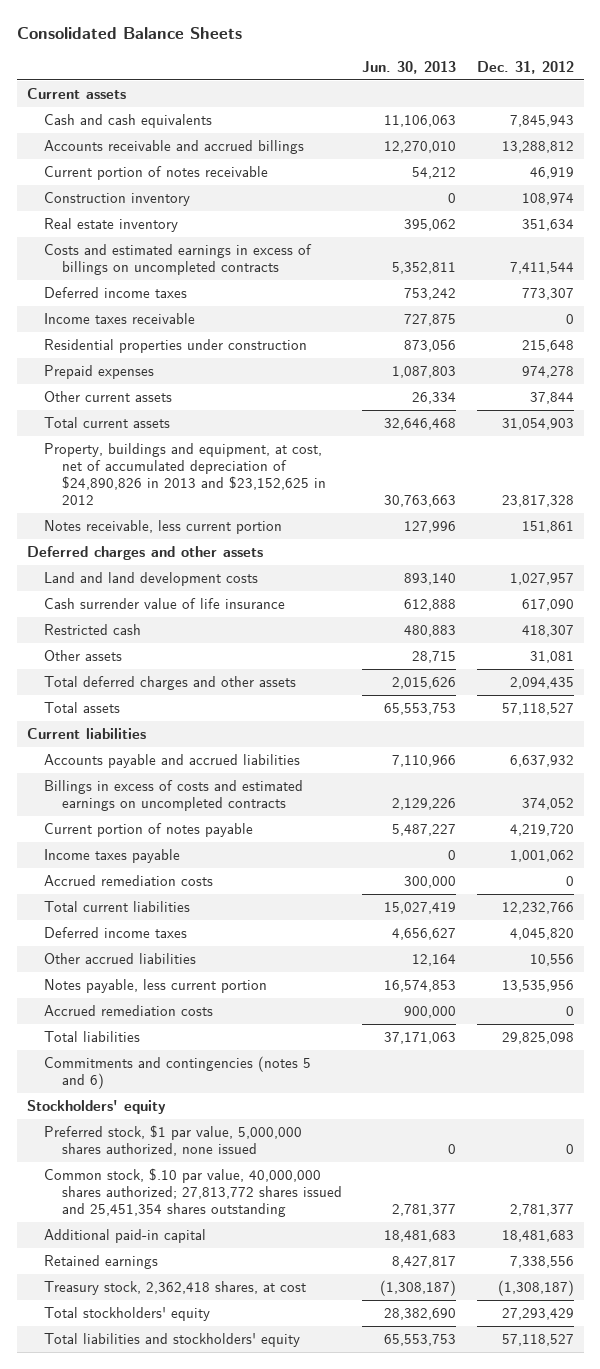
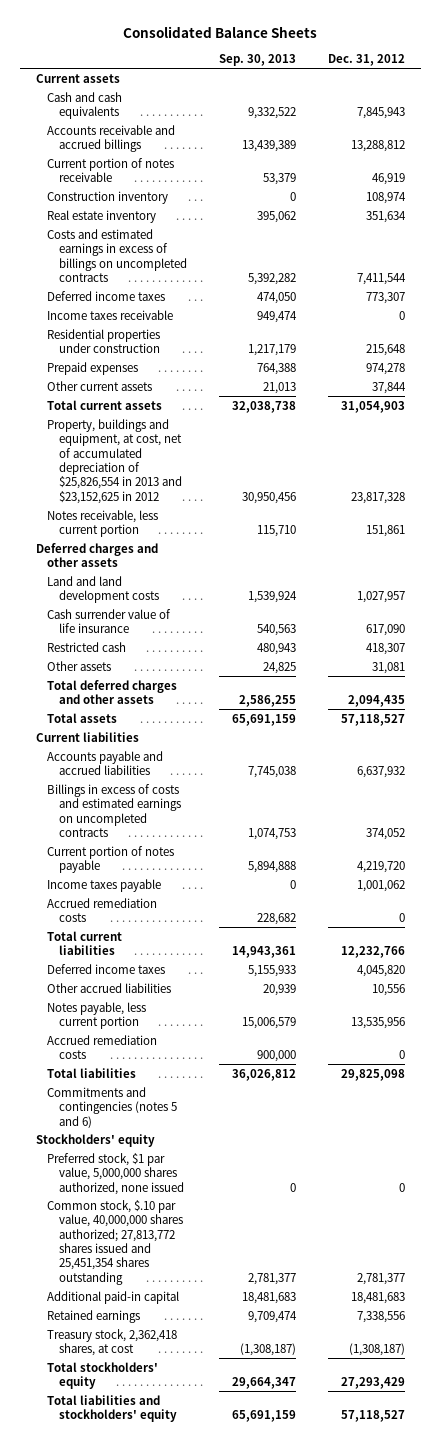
- | Jun. 30, 2013 | Dec. 31, 2012
+ | Sep. 30, 2013 | Dec. 31, 2012
- Property, buildings and equipment, at cost, net of accumulated depreciation of $24,890,826 in 2013 and $23,152,625 in 2012 | 30,763,663 | 23,817,328
+ Property, buildings and equipment, at cost, net of accumulated depreciation of $25,826,554 in 2013 and $23,152,625 in 2012 | 30,950,456 | 23,817,328

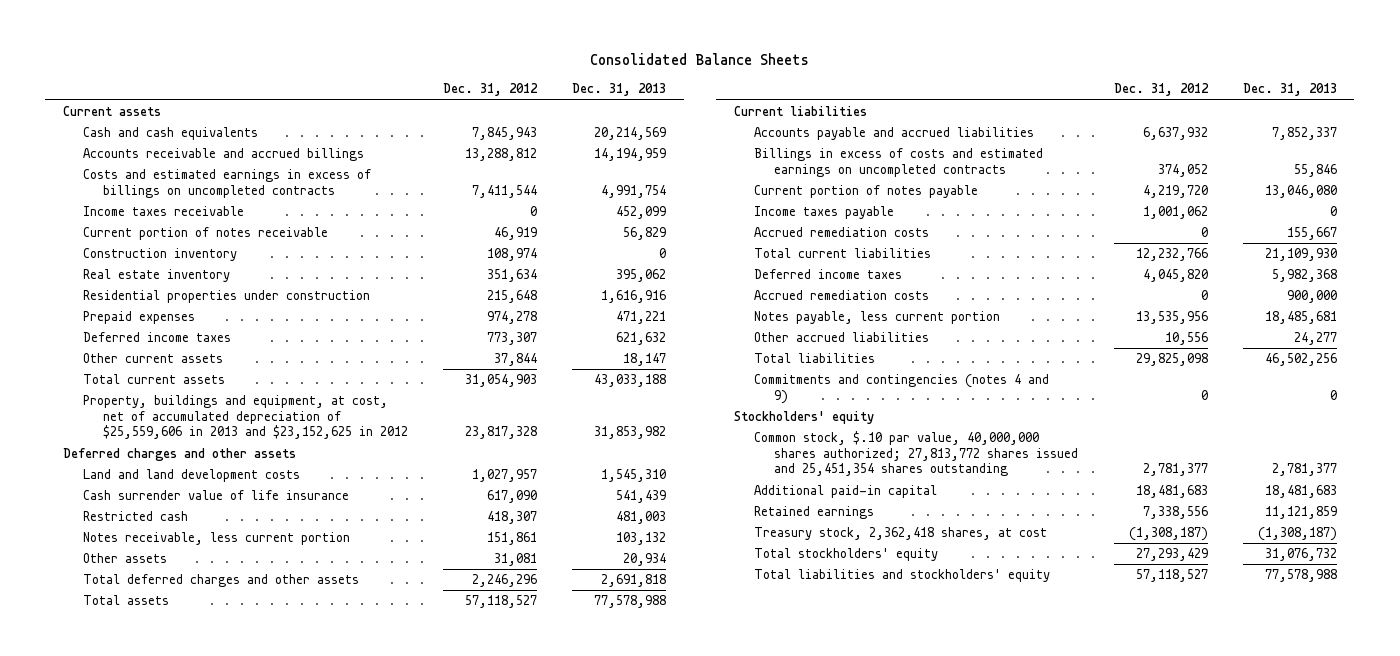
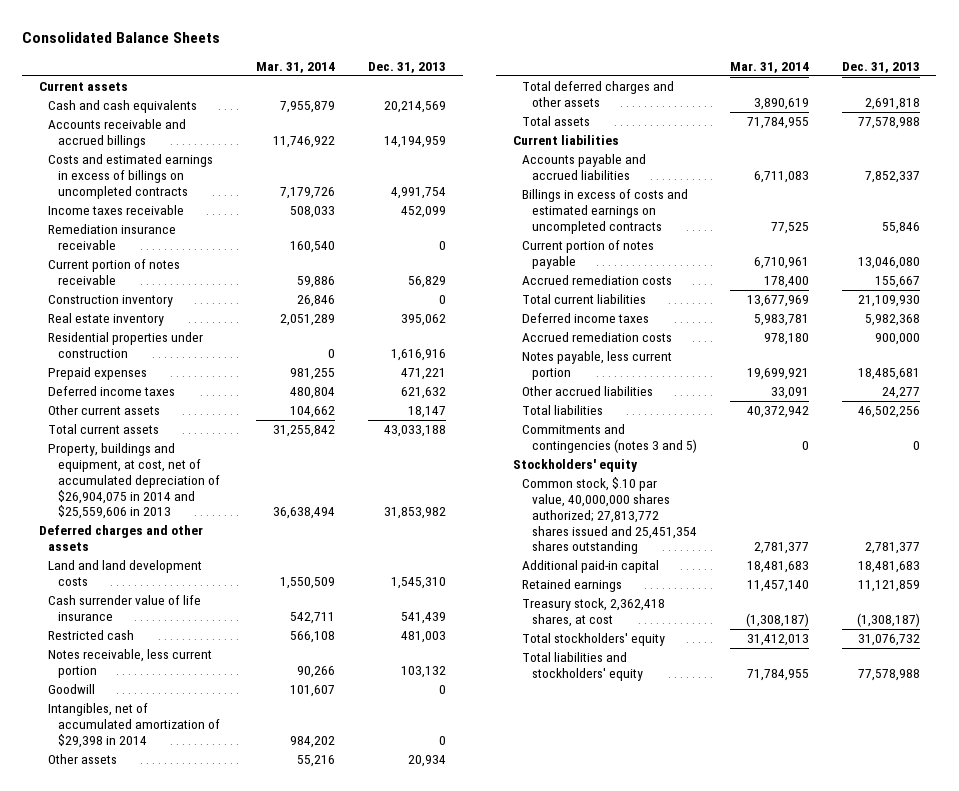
- | Dec. 31, 2012 | Dec. 31, 2013
+ | Mar. 31, 2014 | Dec. 31, 2013
+ Remediation insurance receivable | 160,540 | 0
- Property, buildings and equipment, at cost, net of accumulated depreciation of $25,559,606 in 2013 and $23,152,625 in 2012 | 23,817,328 | 31,853,982
+ Property, buildings and equipment, at cost, net of accumulated depreciation of $26,904,075 in 2014 and $25,559,606 in 2013 | 36,638,494 | 31,853,982
+ Goodwill | 101,607 | 0
+ Intangibles, net of accumulated amortization of $29,398 in 2014 | 984,202 | 0
- Income taxes payable | 1,001,062 | 0
- Commitments and contingencies (notes 4 and 9) | 0 | 0
+ Commitments and contingencies (notes 3 and 5) | 0 | 0

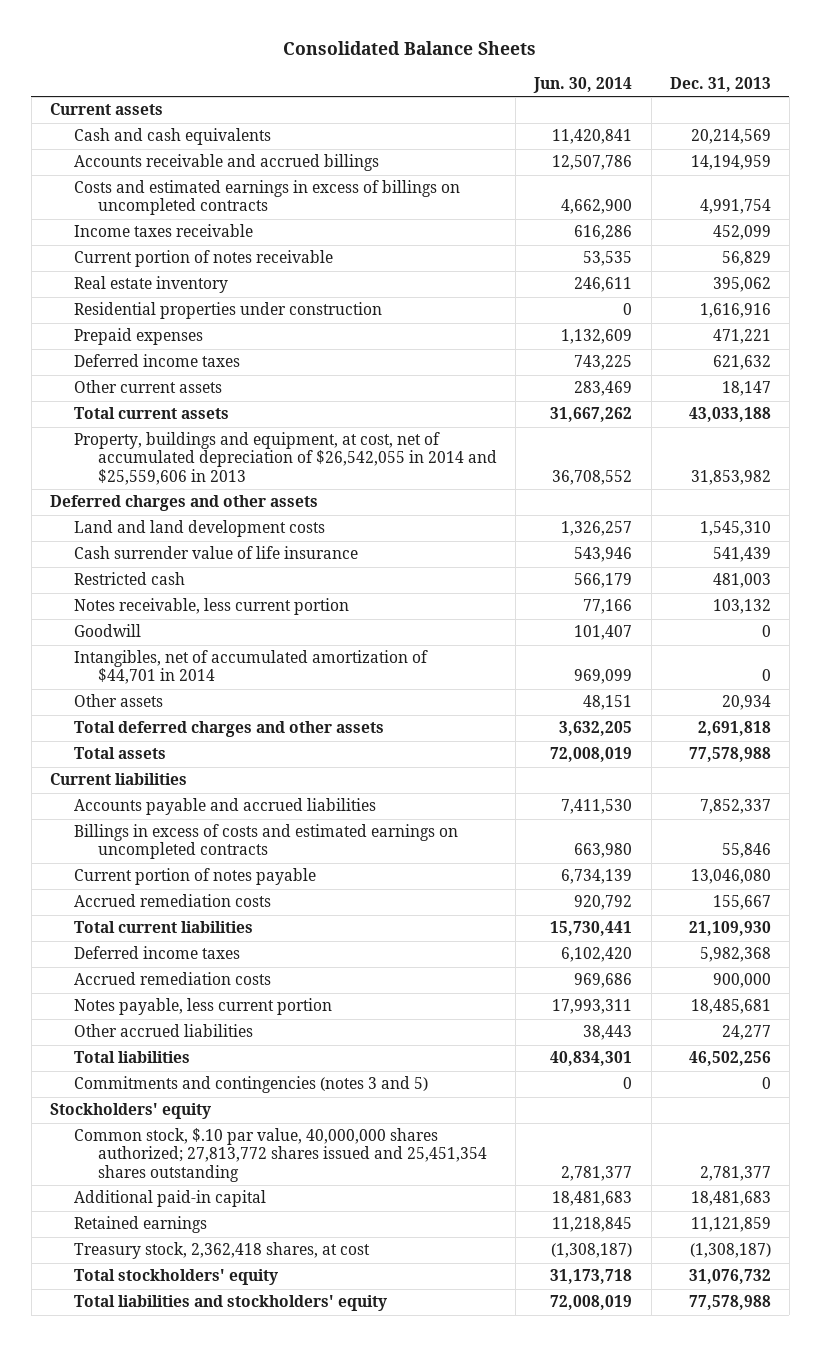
- | Mar. 31, 2014 | Dec. 31, 2013
+ | Jun. 30, 2014 | Dec. 31, 2013
- Remediation insurance receivable | 160,540 | 0
- Construction inventory | 26,846 | 0
- Property, buildings and equipment, at cost, net of accumulated depreciation of $26,904,075 in 2014 and $25,559,606 in 2013 | 36,638,494 | 31,853,982
+ Property, buildings and equipment, at cost, net of accumulated depreciation of $26,542,055 in 2014 and $25,559,606 in 2013 | 36,708,552 | 31,853,982
- Intangibles, net of accumulated amortization of $29,398 in 2014 | 984,202 | 0
+ Intangibles, net of accumulated amortization of $44,701 in 2014 | 969,099 | 0

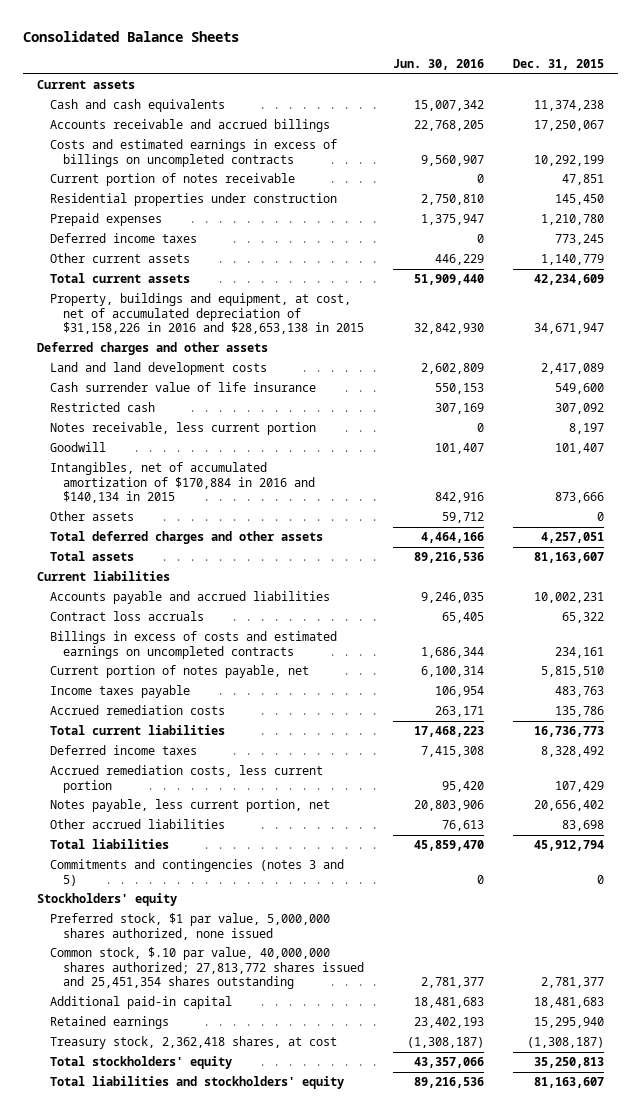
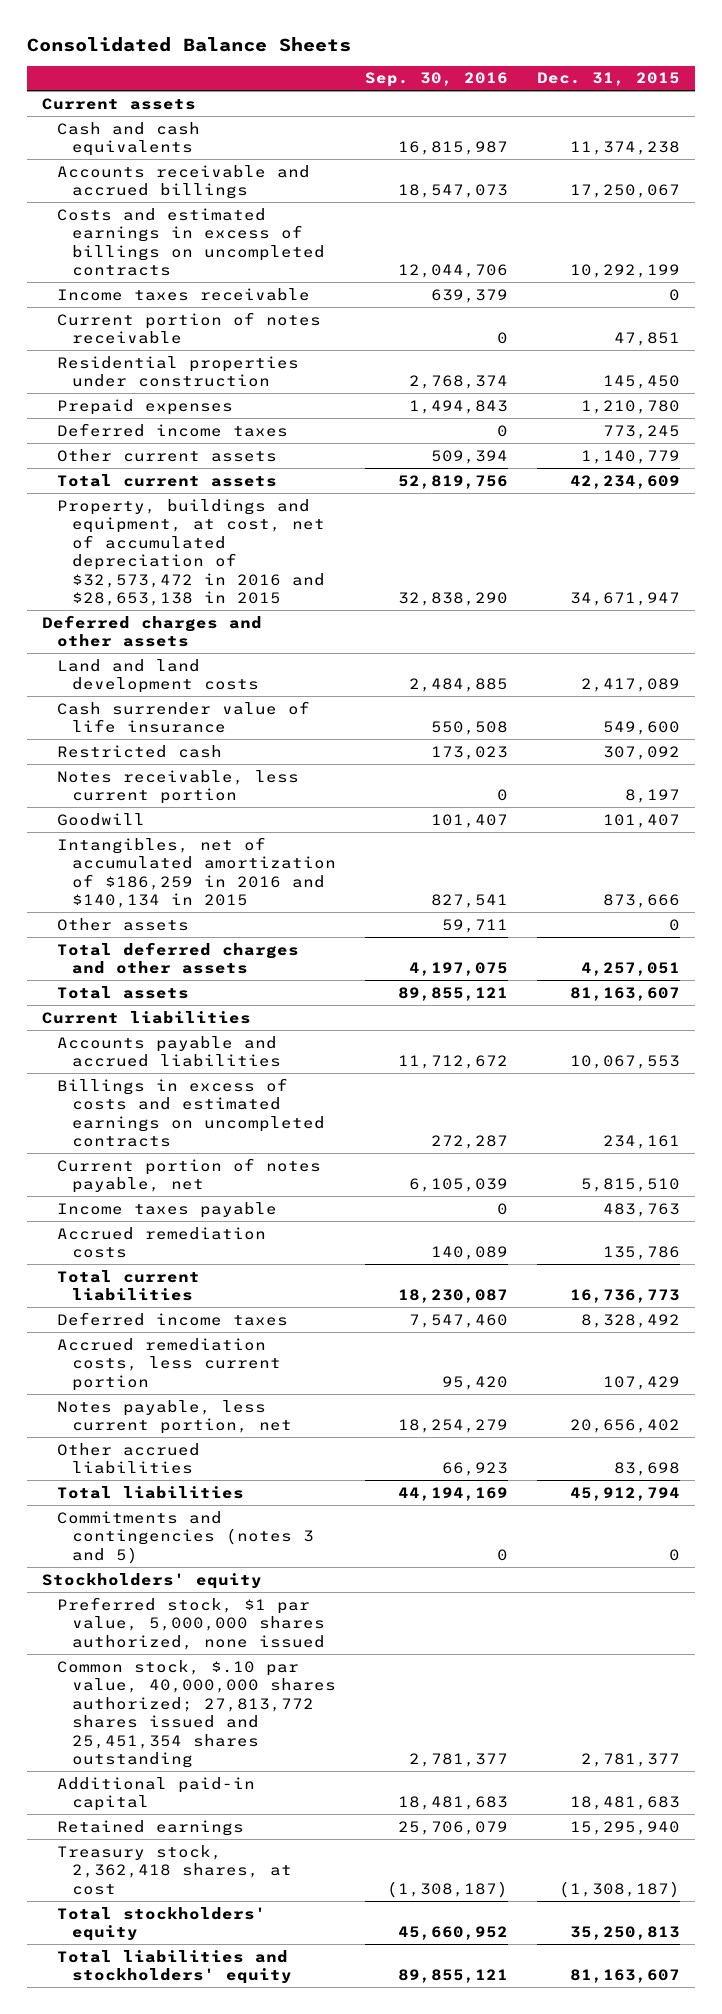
- | Jun. 30, 2016 | Dec. 31, 2015
+ | Sep. 30, 2016 | Dec. 31, 2015
+ Income taxes receivable | 639,379 | 0
- Property, buildings and equipment, at cost, net of accumulated depreciation of $31,158,226 in 2016 and $28,653,138 in 2015 | 32,842,930 | 34,671,947
+ Property, buildings and equipment, at cost, net of accumulated depreciation of $32,573,472 in 2016 and $28,653,138 in 2015 | 32,838,290 | 34,671,947
- Intangibles, net of accumulated amortization of $170,884 in 2016 and $140,134 in 2015 | 842,916 | 873,666
+ Intangibles, net of accumulated amortization of $186,259 in 2016 and $140,134 in 2015 | 827,541 | 873,666
- Accounts payable and accrued liabilities | 9,246,035 | 10,002,231
- Contract loss accruals | 65,405 | 65,322
+ Accounts payable and accrued liabilities | 11,712,672 | 10,067,553

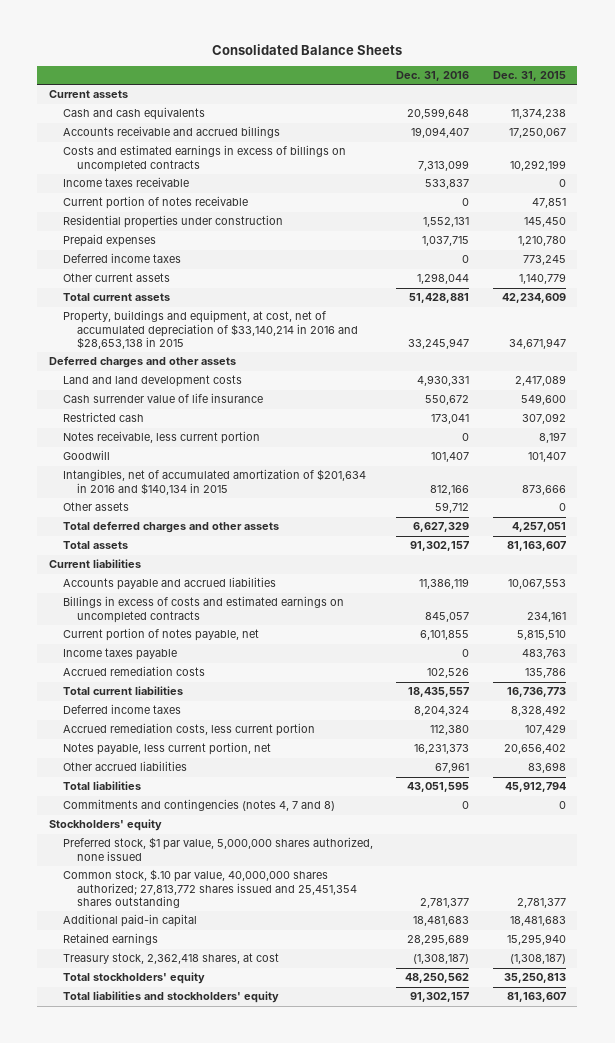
- | Sep. 30, 2016 | Dec. 31, 2015
+ | Dec. 31, 2016 | Dec. 31, 2015
- Property, buildings and equipment, at cost, net of accumulated depreciation of $32,573,472 in 2016 and $28,653,138 in 2015 | 32,838,290 | 34,671,947
+ Property, buildings and equipment, at cost, net of accumulated depreciation of $33,140,214 in 2016 and $28,653,138 in 2015 | 33,245,947 | 34,671,947
- Intangibles, net of accumulated amortization of $186,259 in 2016 and $140,134 in 2015 | 827,541 | 873,666
+ Intangibles, net of accumulated amortization of $201,634 in 2016 and $140,134 in 2015 | 812,166 | 873,666
- Commitments and contingencies (notes 3 and 5) | 0 | 0
+ Commitments and contingencies (notes 4, 7 and 8) | 0 | 0

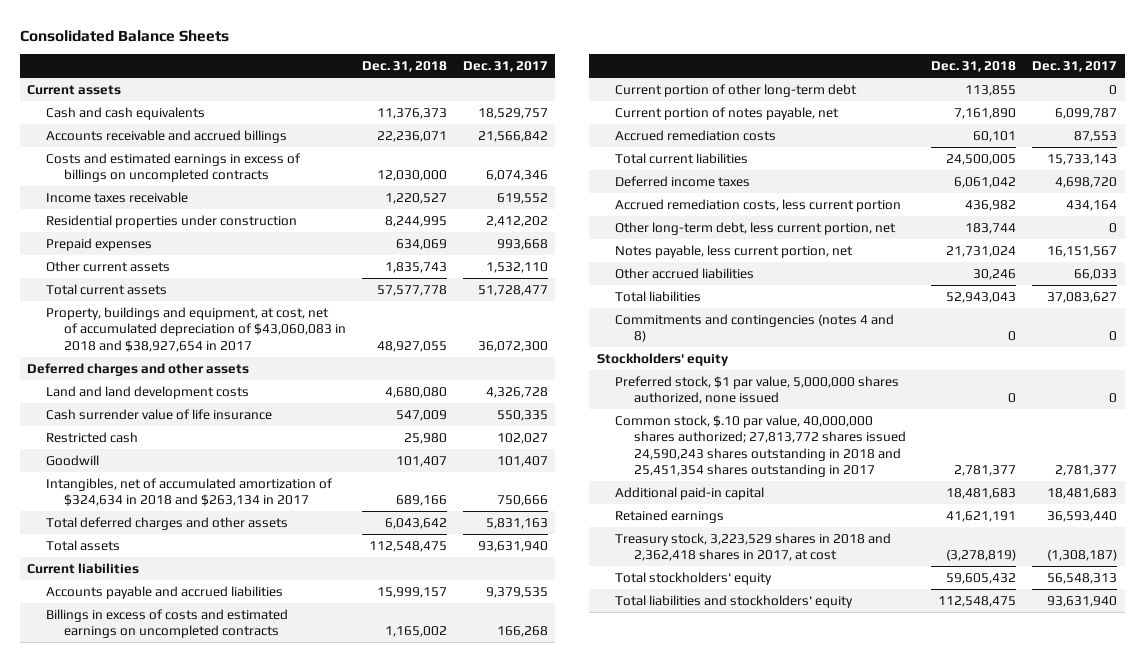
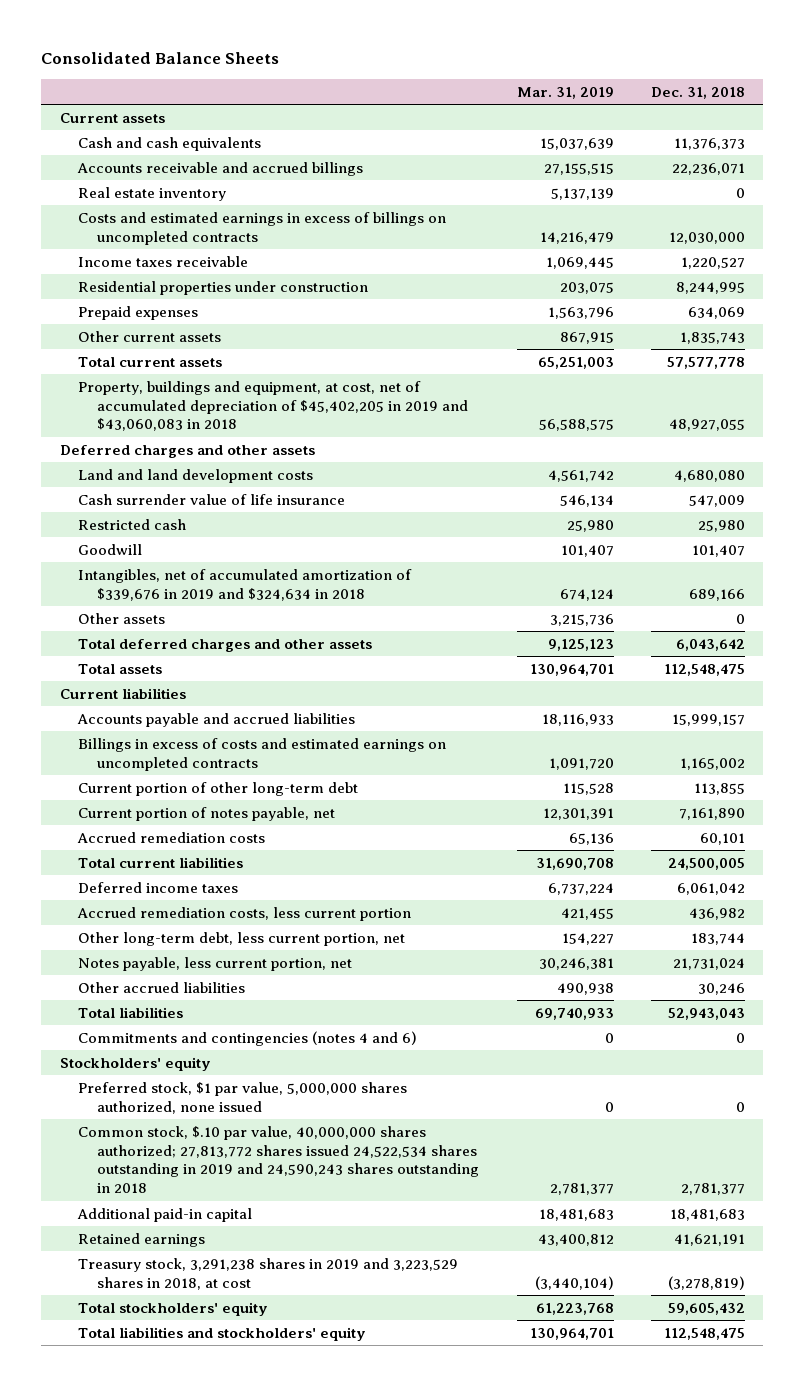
- | Dec. 31, 2018 | Dec. 31, 2017
+ | Mar. 31, 2019 | Dec. 31, 2018
+ Real estate inventory | 5,137,139 | 0
- Property, buildings and equipment, at cost, net of accumulated depreciation of $43,060,083 in 2018 and $38,927,654 in 2017 | 48,927,055 | 36,072,300
+ Property, buildings and equipment, at cost, net of accumulated depreciation of $45,402,205 in 2019 and $43,060,083 in 2018 | 56,588,575 | 48,927,055
- Intangibles, net of accumulated amortization of $324,634 in 2018 and $263,134 in 2017 | 689,166 | 750,666
+ Intangibles, net of accumulated amortization of $339,676 in 2019 and $324,634 in 2018 | 674,124 | 689,166
+ Other assets | 3,215,736 | 0
- Commitments and contingencies (notes 4 and 8) | 0 | 0
+ Commitments and contingencies (notes 4 and 6) | 0 | 0
- Common stock, $.10 par value, 40,000,000 shares authorized; 27,813,772 shares issued 24,590,243 shares outstanding in 2018 and 25,451,354 shares outstanding in 2017 | 2,781,377 | 2,781,377
+ Common stock, $.10 par value, 40,000,000 shares authorized; 27,813,772 shares issued 24,522,534 shares outstanding in 2019 and 24,590,243 shares outstanding in 2018 | 2,781,377 | 2,781,377
- Treasury stock, 3,223,529 shares in 2018 and 2,362,418 shares in 2017, at cost | (3,278,819) | (1,308,187)
+ Treasury stock, 3,291,238 shares in 2019 and 3,223,529 shares in 2018, at cost | (3,440,104) | (3,278,819)

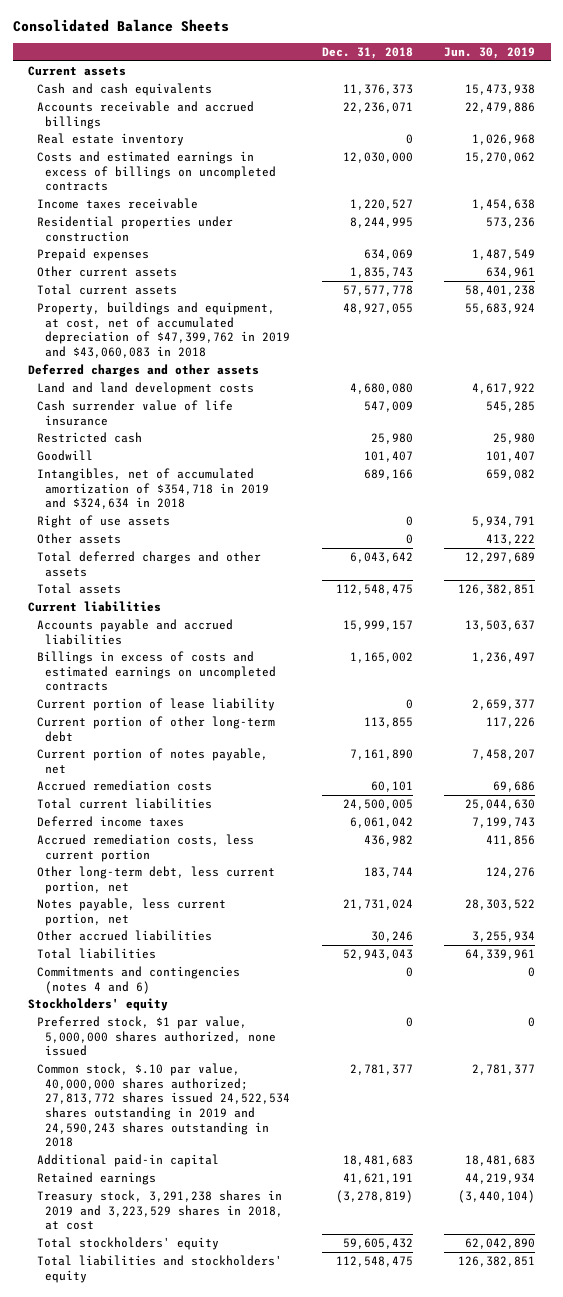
- | Mar. 31, 2019 | Dec. 31, 2018
+ | Dec. 31, 2018 | Jun. 30, 2019
- Property, buildings and equipment, at cost, net of accumulated depreciation of $45,402,205 in 2019 and $43,060,083 in 2018 | 56,588,575 | 48,927,055
+ Property, buildings and equipment, at cost, net of accumulated depreciation of $47,399,762 in 2019 and $43,060,083 in 2018 | 48,927,055 | 55,683,924
- Intangibles, net of accumulated amortization of $339,676 in 2019 and $324,634 in 2018 | 674,124 | 689,166
+ Intangibles, net of accumulated amortization of $354,718 in 2019 and $324,634 in 2018 | 689,166 | 659,082
+ Right of use assets | 0 | 5,934,791
+ Current portion of lease liability | 0 | 2,659,377

